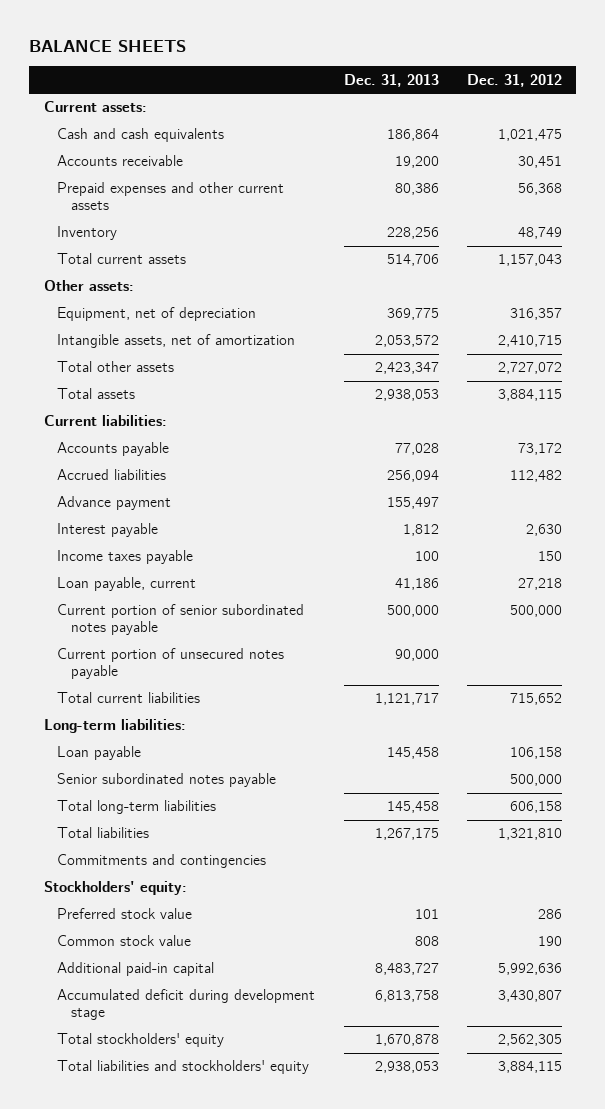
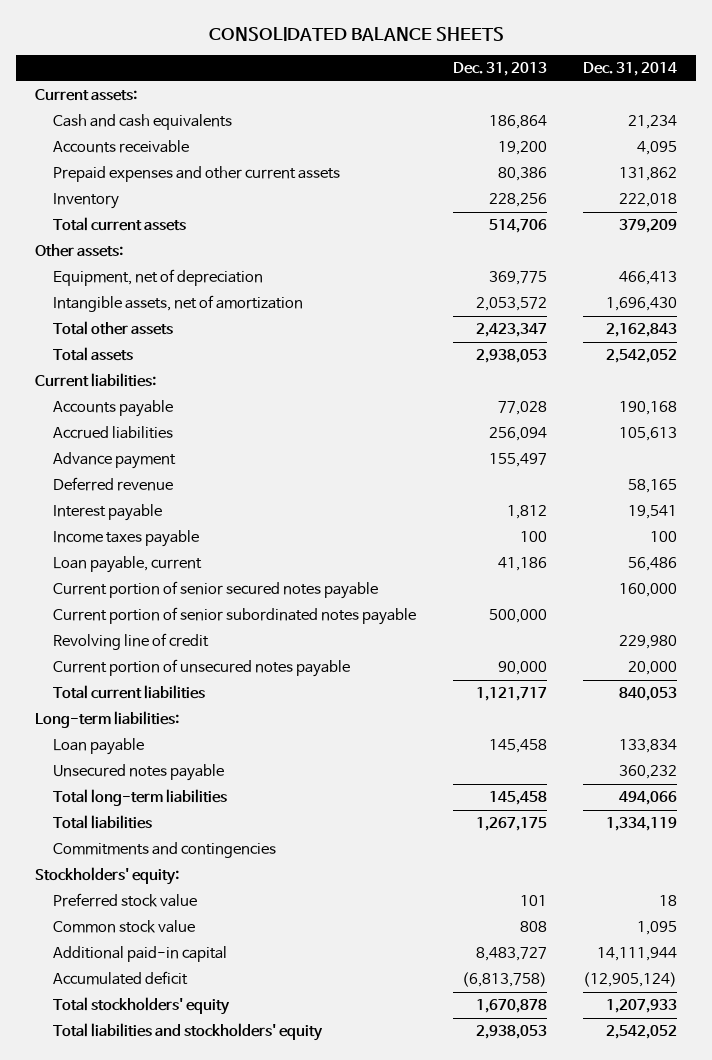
- BALANCE SHEETS
+ CONSOLIDATED BALANCE SHEETS
- | Dec. 31, 2013 | Dec. 31, 2012
+ | Dec. 31, 2013 | Dec. 31, 2014
+ Deferred revenue | | 58,165
+ Current portion of senior secured notes payable | | 160,000
+ Revolving line of credit | | 229,980
- Senior subordinated notes payable | | 500,000
+ Unsecured notes payable | | 360,232
- Accumulated deficit during development stage | 6,813,758 | 3,430,807
+ Accumulated deficit | (6,813,758) | (12,905,124)

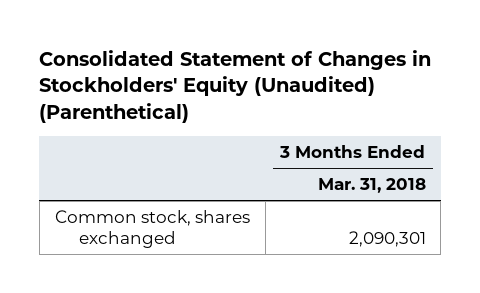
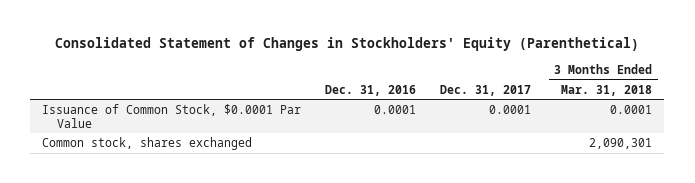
- Consolidated Statement of Changes in Stockholders' Equity (Unaudited) (Parenthetical)
+ Consolidated Statement of Changes in Stockholders' Equity (Parenthetical)
- | 3 Months Ended Mar. 31, 2018
+ | Dec. 31, 2016 | Dec. 31, 2017 | 3 Months Ended Mar. 31, 2018
+ Issuance of Common Stock, $0.0001 Par Value | 0.0001 | 0.0001 | 0.0001

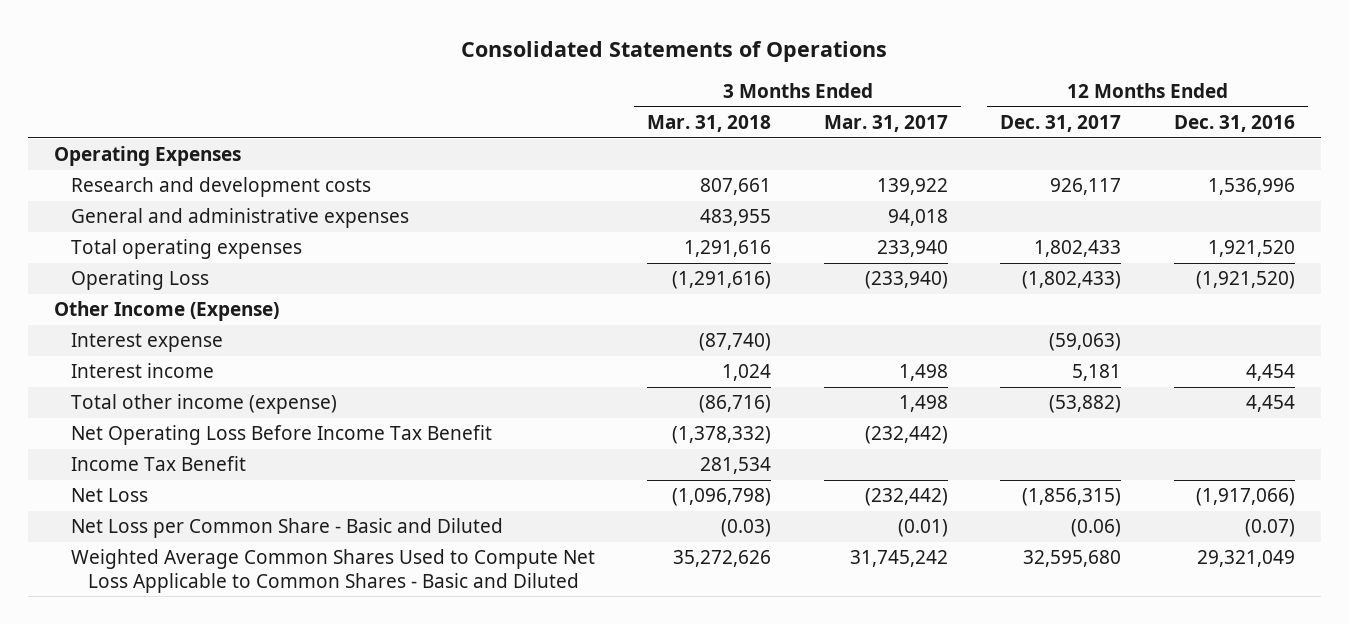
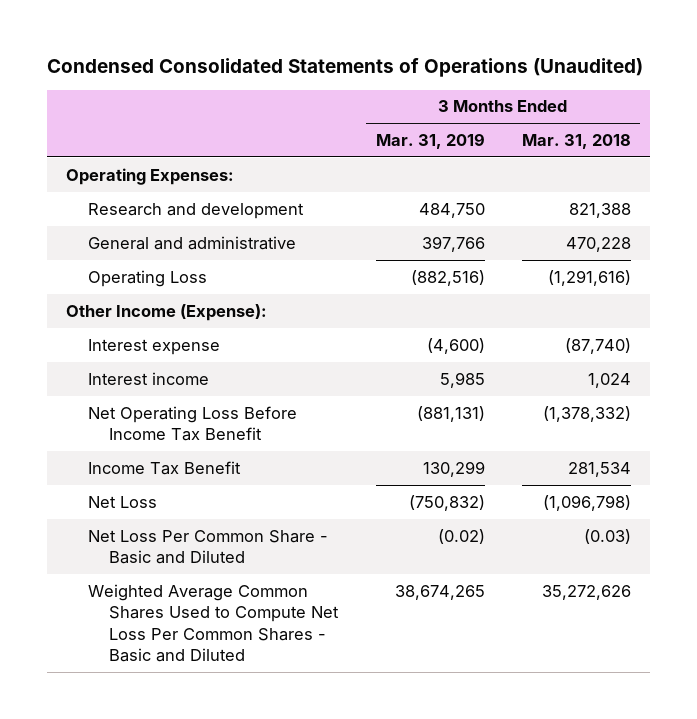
- Consolidated Statements of Operations
+ Condensed Consolidated Statements of Operations (Unaudited)
- | 3 Months Ended Mar. 31, 2018 | 3 Months Ended Mar. 31, 2017 | 12 Months Ended Dec. 31, 2017 | 12 Months Ended Dec. 31, 2016
+ | 3 Months Ended Mar. 31, 2019 | 3 Months Ended Mar. 31, 2018
- Operating Expenses
- Research and development costs | 807,661 | 139,922 | 926,117 | 1,536,996
- General and administrative expenses | 483,955 | 94,018 | |
- Total operating expenses | 1,291,616 | 233,940 | 1,802,433 | 1,921,520
+ Operating Expenses:
+ Research and development | 484,750 | 821,388
+ General and administrative | 397,766 | 470,228
- Other Income (Expense)
+ Other Income (Expense):
- Total other income (expense) | (86,716) | 1,498 | (53,882) | 4,454
- Net Loss per Common Share - Basic and Diluted | (0.03) | (0.01) | (0.06) | (0.07)
- Weighted Average Common Shares Used to Compute Net Loss Applicable to Common Shares - Basic and Diluted | 35,272,626 | 31,745,242 | 32,595,680 | 29,321,049
+ Net Loss Per Common Share - Basic and Diluted | (0.02) | (0.03)
+ Weighted Average Common Shares Used to Compute Net Loss Per Common Shares - Basic and Diluted | 38,674,265 | 35,272,626

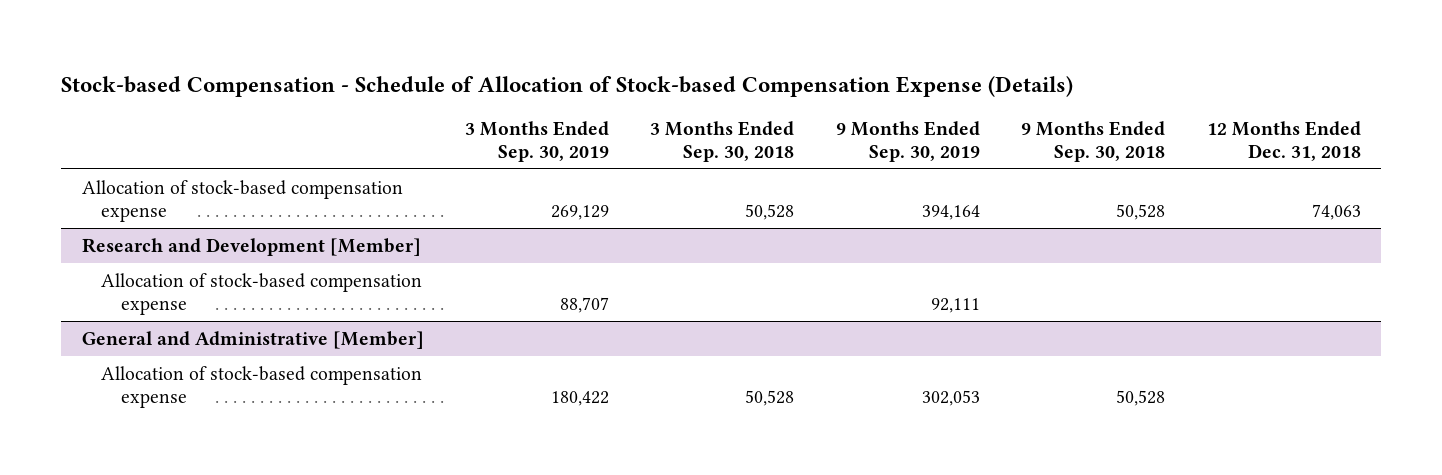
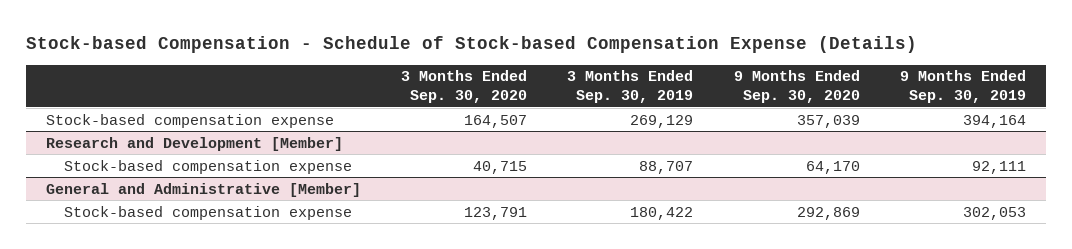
- Stock-based Compensation - Schedule of Allocation of Stock-based Compensation Expense (Details)
+ Stock-based Compensation - Schedule of Stock-based Compensation Expense (Details)
- | 3 Months Ended Sep. 30, 2019 | 3 Months Ended Sep. 30, 2018 | 9 Months Ended Sep. 30, 2019 | 9 Months Ended Sep. 30, 2018 | 12 Months Ended Dec. 31, 2018
+ | 3 Months Ended Sep. 30, 2020 | 3 Months Ended Sep. 30, 2019 | 9 Months Ended Sep. 30, 2020 | 9 Months Ended Sep. 30, 2019
- Allocation of stock-based compensation expense | 269,129 | 50,528 | 394,164 | 50,528 | 74,063
+ Stock-based compensation expense | 164,507 | 269,129 | 357,039 | 394,164
@ Research and Development [Member]
- Allocation of stock-based compensation expense | 88,707 | | 92,111 | |
+ Stock-based compensation expense | 40,715 | 88,707 | 64,170 | 92,111
@ General and Administrative [Member]
- Allocation of stock-based compensation expense | 180,422 | 50,528 | 302,053 | 50,528 |
+ Stock-based compensation expense | 123,791 | 180,422 | 292,869 | 302,053

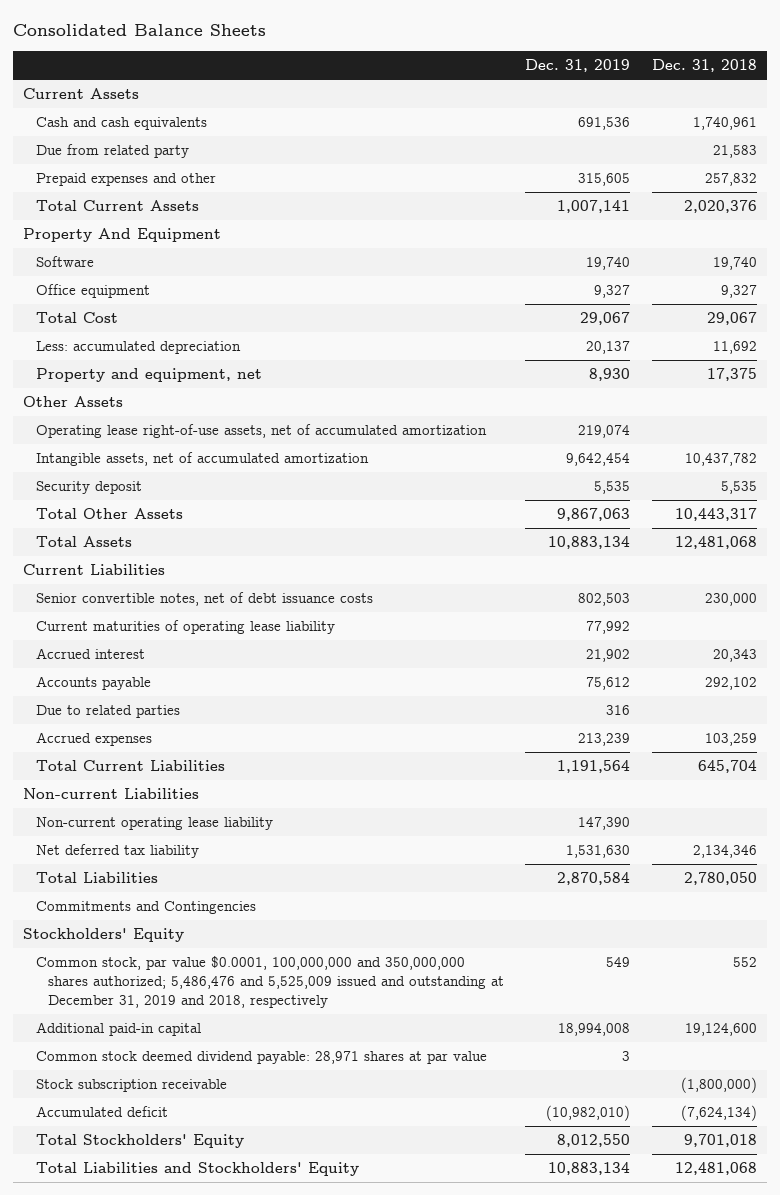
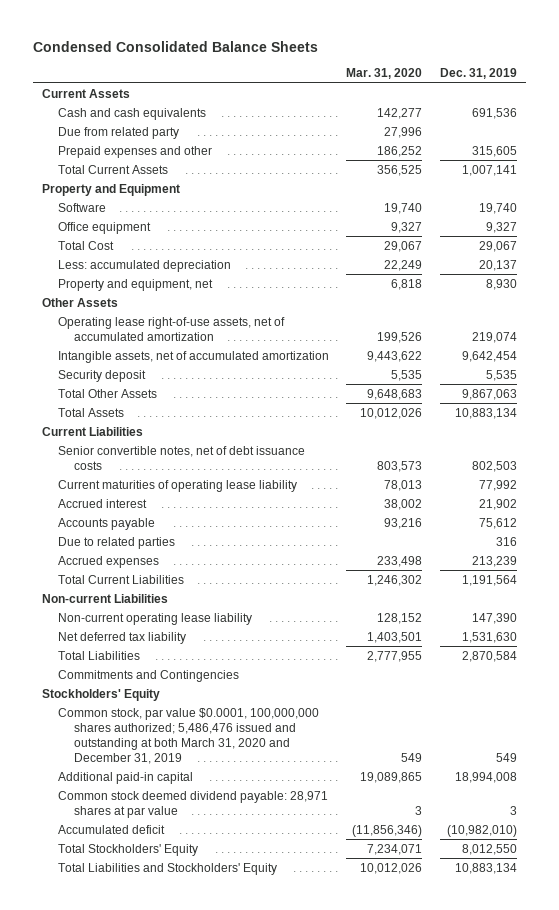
- Consolidated Balance Sheets
+ Condensed Consolidated Balance Sheets
- | Dec. 31, 2019 | Dec. 31, 2018
+ | Mar. 31, 2020 | Dec. 31, 2019
- Property And Equipment
+ Property and Equipment
- Common stock, par value $0.0001, 100,000,000 and 350,000,000 shares authorized; 5,486,476 and 5,525,009 issued and outstanding at December 31, 2019 and 2018, respectively | 549 | 552
+ Common stock, par value $0.0001, 100,000,000 shares authorized; 5,486,476 issued and outstanding at both March 31, 2020 and December 31, 2019 | 549 | 549
- Stock subscription receivable | | (1,800,000)

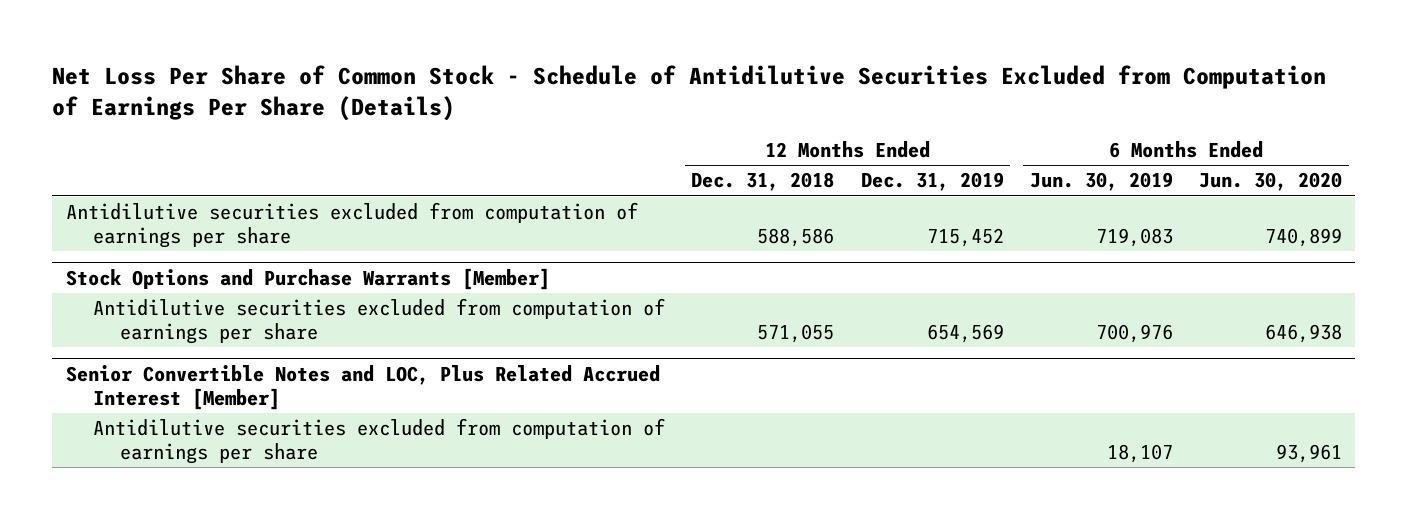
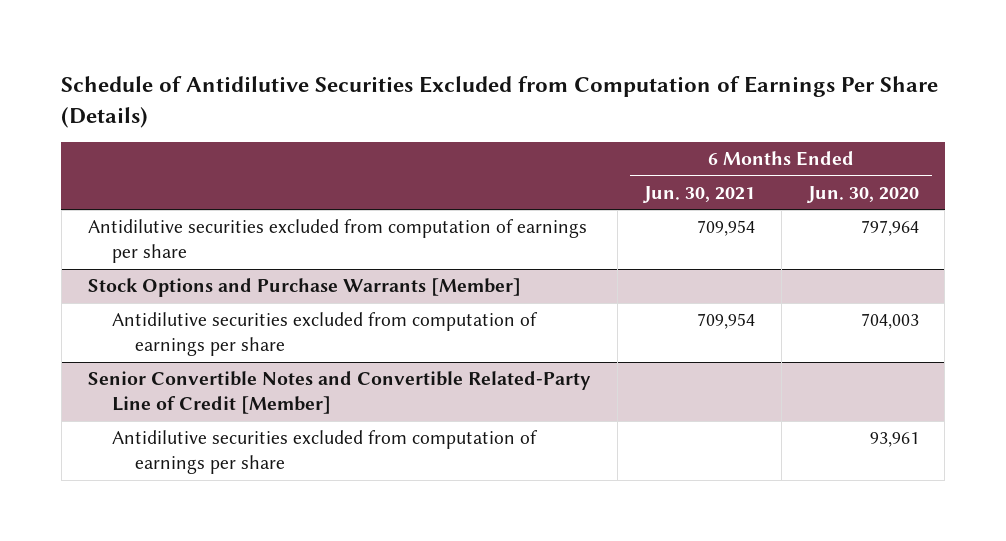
- Net Loss Per Share of Common Stock - Schedule of Antidilutive Securities Excluded from Computation of Earnings Per Share (Details)
+ Schedule of Antidilutive Securities Excluded from Computation of Earnings Per Share (Details)
- | 12 Months Ended Dec. 31, 2018 | 12 Months Ended Dec. 31, 2019 | 6 Months Ended Jun. 30, 2019 | 6 Months Ended Jun. 30, 2020
+ | 6 Months Ended Jun. 30, 2021 | 6 Months Ended Jun. 30, 2020
- Antidilutive securities excluded from computation of earnings per share | 588,586 | 715,452 | 719,083 | 740,899
+ Antidilutive securities excluded from computation of earnings per share | 709,954 | 797,964
@ Stock Options and Purchase Warrants [Member]
- Antidilutive securities excluded from computation of earnings per share | 571,055 | 654,569 | 700,976 | 646,938
- Senior Convertible Notes and LOC, Plus Related Accrued Interest [Member]
@ Stock Options and Purchase Warrants [Member]
+ Antidilutive securities excluded from computation of earnings per share | 709,954 | 704,003
+ Senior Convertible Notes and Convertible Related-Party Line of Credit [Member]

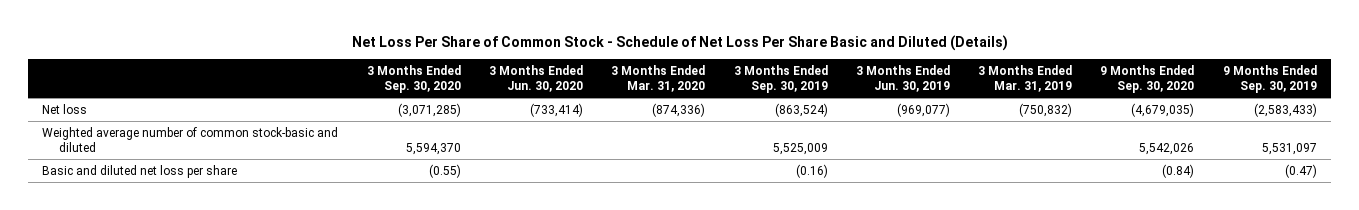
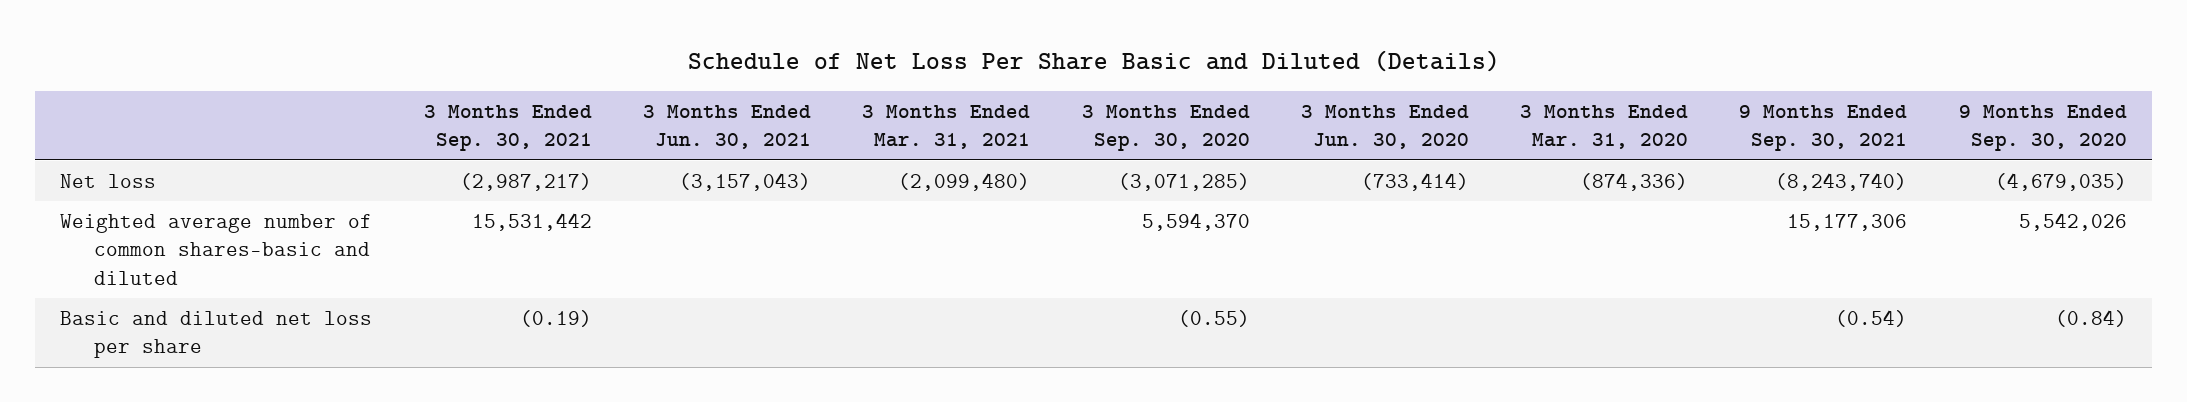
- Net Loss Per Share of Common Stock - Schedule of Net Loss Per Share Basic and Diluted (Details)
+ Schedule of Net Loss Per Share Basic and Diluted (Details)
- | 3 Months Ended Sep. 30, 2020 | 3 Months Ended Jun. 30, 2020 | 3 Months Ended Mar. 31, 2020 | 3 Months Ended Sep. 30, 2019 | 3 Months Ended Jun. 30, 2019 | 3 Months Ended Mar. 31, 2019 | 9 Months Ended Sep. 30, 2020 | 9 Months Ended Sep. 30, 2019
+ | 3 Months Ended Sep. 30, 2021 | 3 Months Ended Jun. 30, 2021 | 3 Months Ended Mar. 31, 2021 | 3 Months Ended Sep. 30, 2020 | 3 Months Ended Jun. 30, 2020 | 3 Months Ended Mar. 31, 2020 | 9 Months Ended Sep. 30, 2021 | 9 Months Ended Sep. 30, 2020
- Weighted average number of common stock-basic and diluted | 5,594,370 | | | 5,525,009 | | | 5,542,026 | 5,531,097
+ Weighted average number of common shares-basic and diluted | 15,531,442 | | | 5,594,370 | | | 15,177,306 | 5,542,026

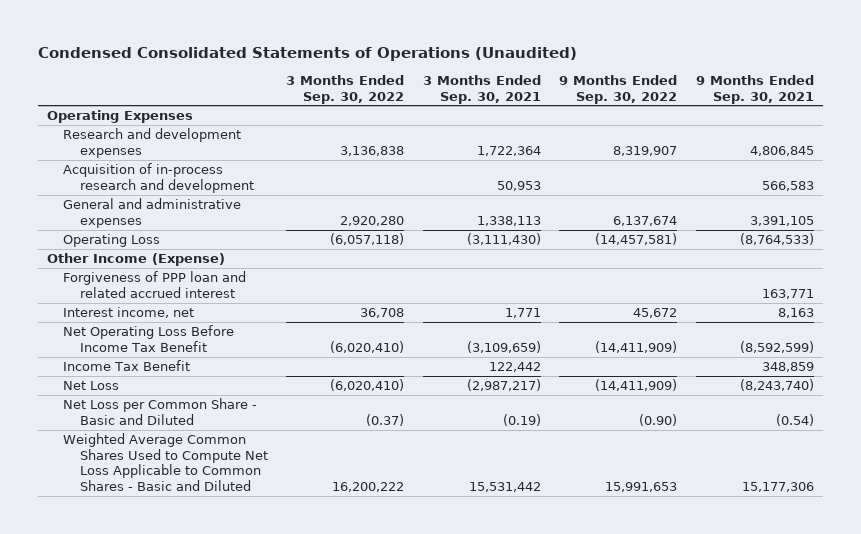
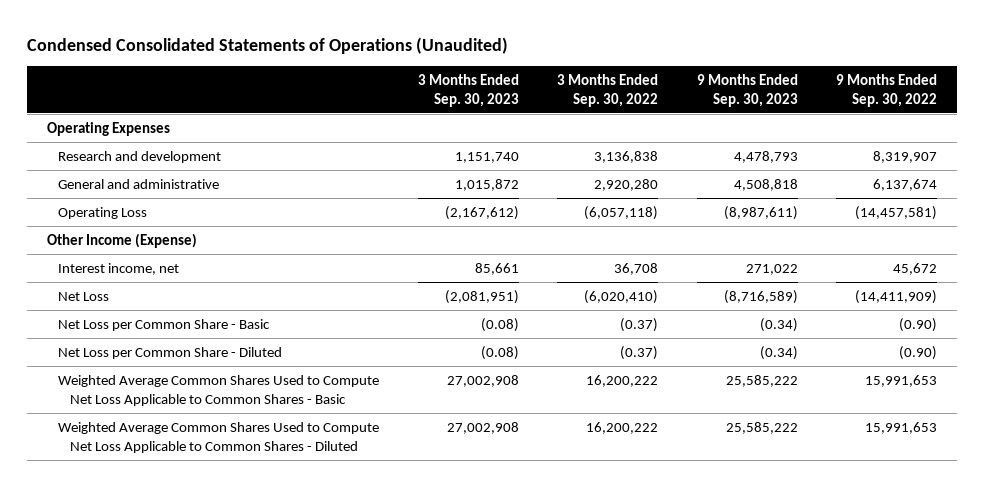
- | 3 Months Ended Sep. 30, 2022 | 3 Months Ended Sep. 30, 2021 | 9 Months Ended Sep. 30, 2022 | 9 Months Ended Sep. 30, 2021
+ | 3 Months Ended Sep. 30, 2023 | 3 Months Ended Sep. 30, 2022 | 9 Months Ended Sep. 30, 2023 | 9 Months Ended Sep. 30, 2022
- Research and development expenses | 3,136,838 | 1,722,364 | 8,319,907 | 4,806,845
- Acquisition of in-process research and development | | 50,953 | | 566,583
- General and administrative expenses | 2,920,280 | 1,338,113 | 6,137,674 | 3,391,105
+ Research and development | 1,151,740 | 3,136,838 | 4,478,793 | 8,319,907
+ General and administrative | 1,015,872 | 2,920,280 | 4,508,818 | 6,137,674
- Forgiveness of PPP loan and related accrued interest | | | | 163,771
- Net Operating Loss Before Income Tax Benefit | (6,020,410) | (3,109,659) | (14,411,909) | (8,592,599)
- Income Tax Benefit | | 122,442 | | 348,859
- Net Loss per Common Share - Basic and Diluted | (0.37) | (0.19) | (0.90) | (0.54)
- Weighted Average Common Shares Used to Compute Net Loss Applicable to Common Shares - Basic and Diluted | 16,200,222 | 15,531,442 | 15,991,653 | 15,177,306
+ Net Loss per Common Share - Basic | (0.08) | (0.37) | (0.34) | (0.90)
+ Net Loss per Common Share - Diluted | (0.08) | (0.37) | (0.34) | (0.90)
+ Weighted Average Common Shares Used to Compute Net Loss Applicable to Common Shares - Basic | 27,002,908 | 16,200,222 | 25,585,222 | 15,991,653
+ Weighted Average Common Shares Used to Compute Net Loss Applicable to Common Shares - Diluted | 27,002,908 | 16,200,222 | 25,585,222 | 15,991,653

